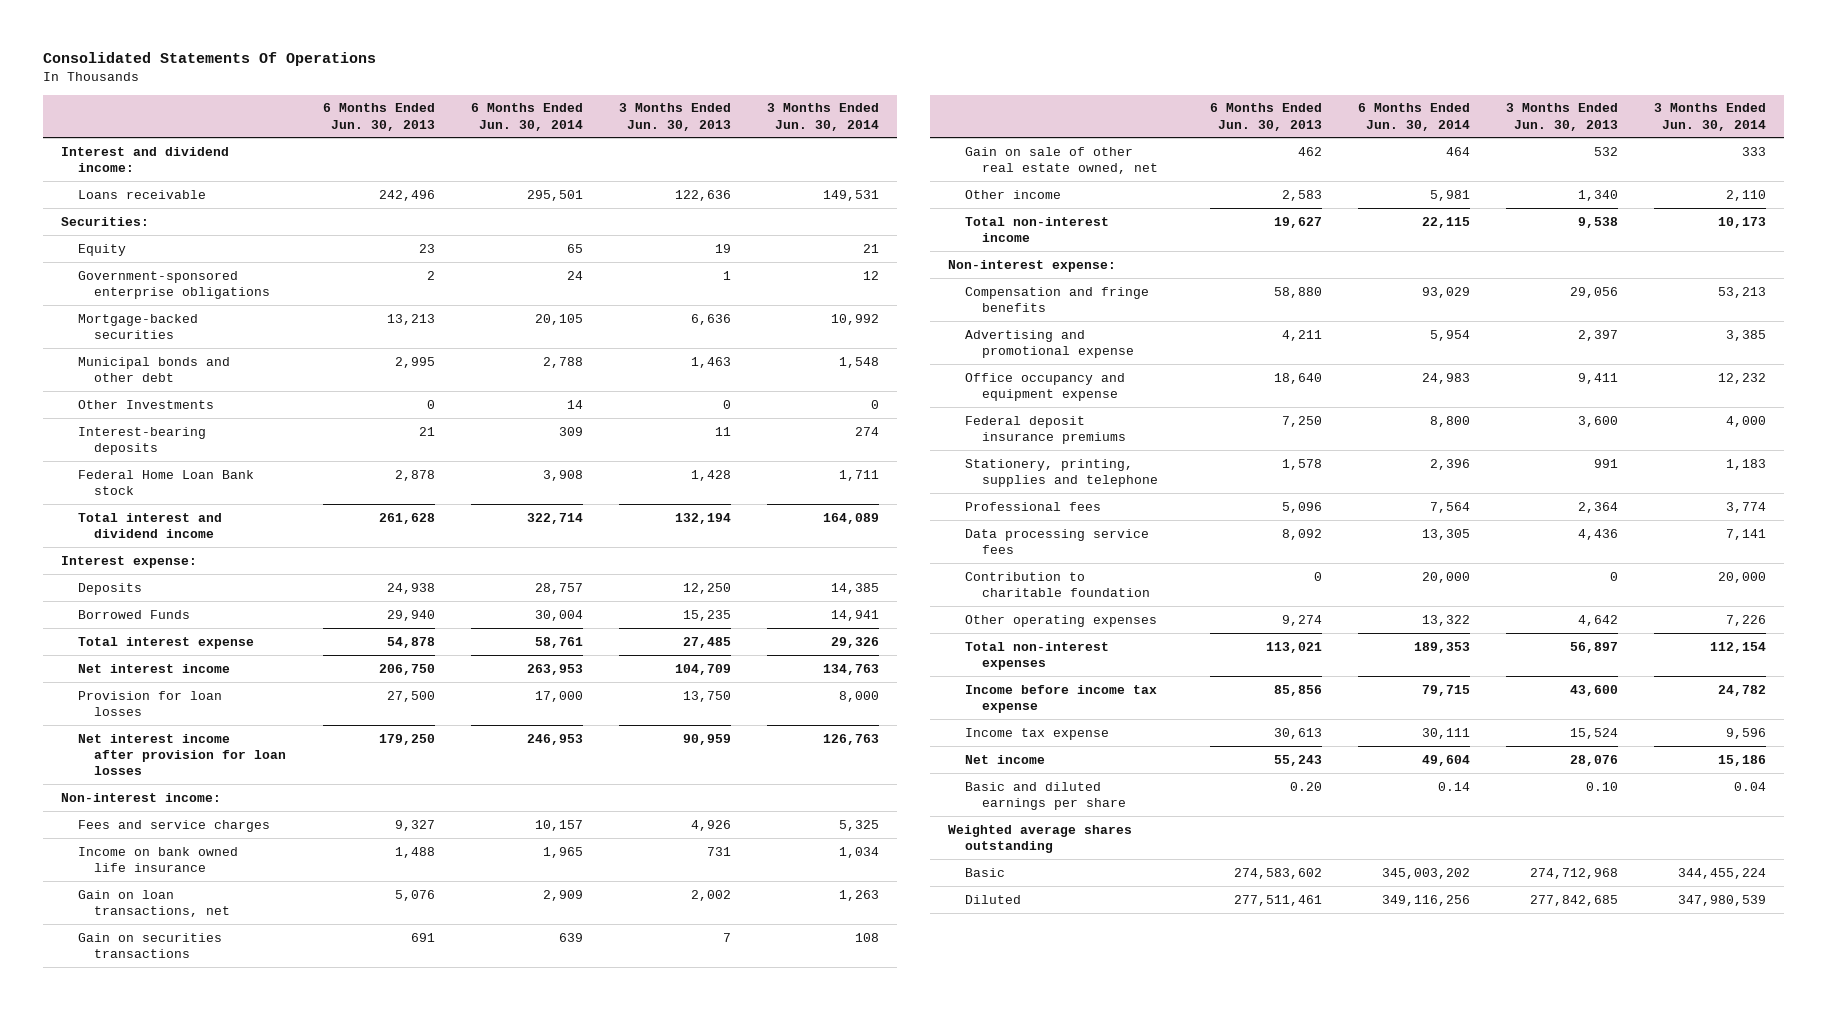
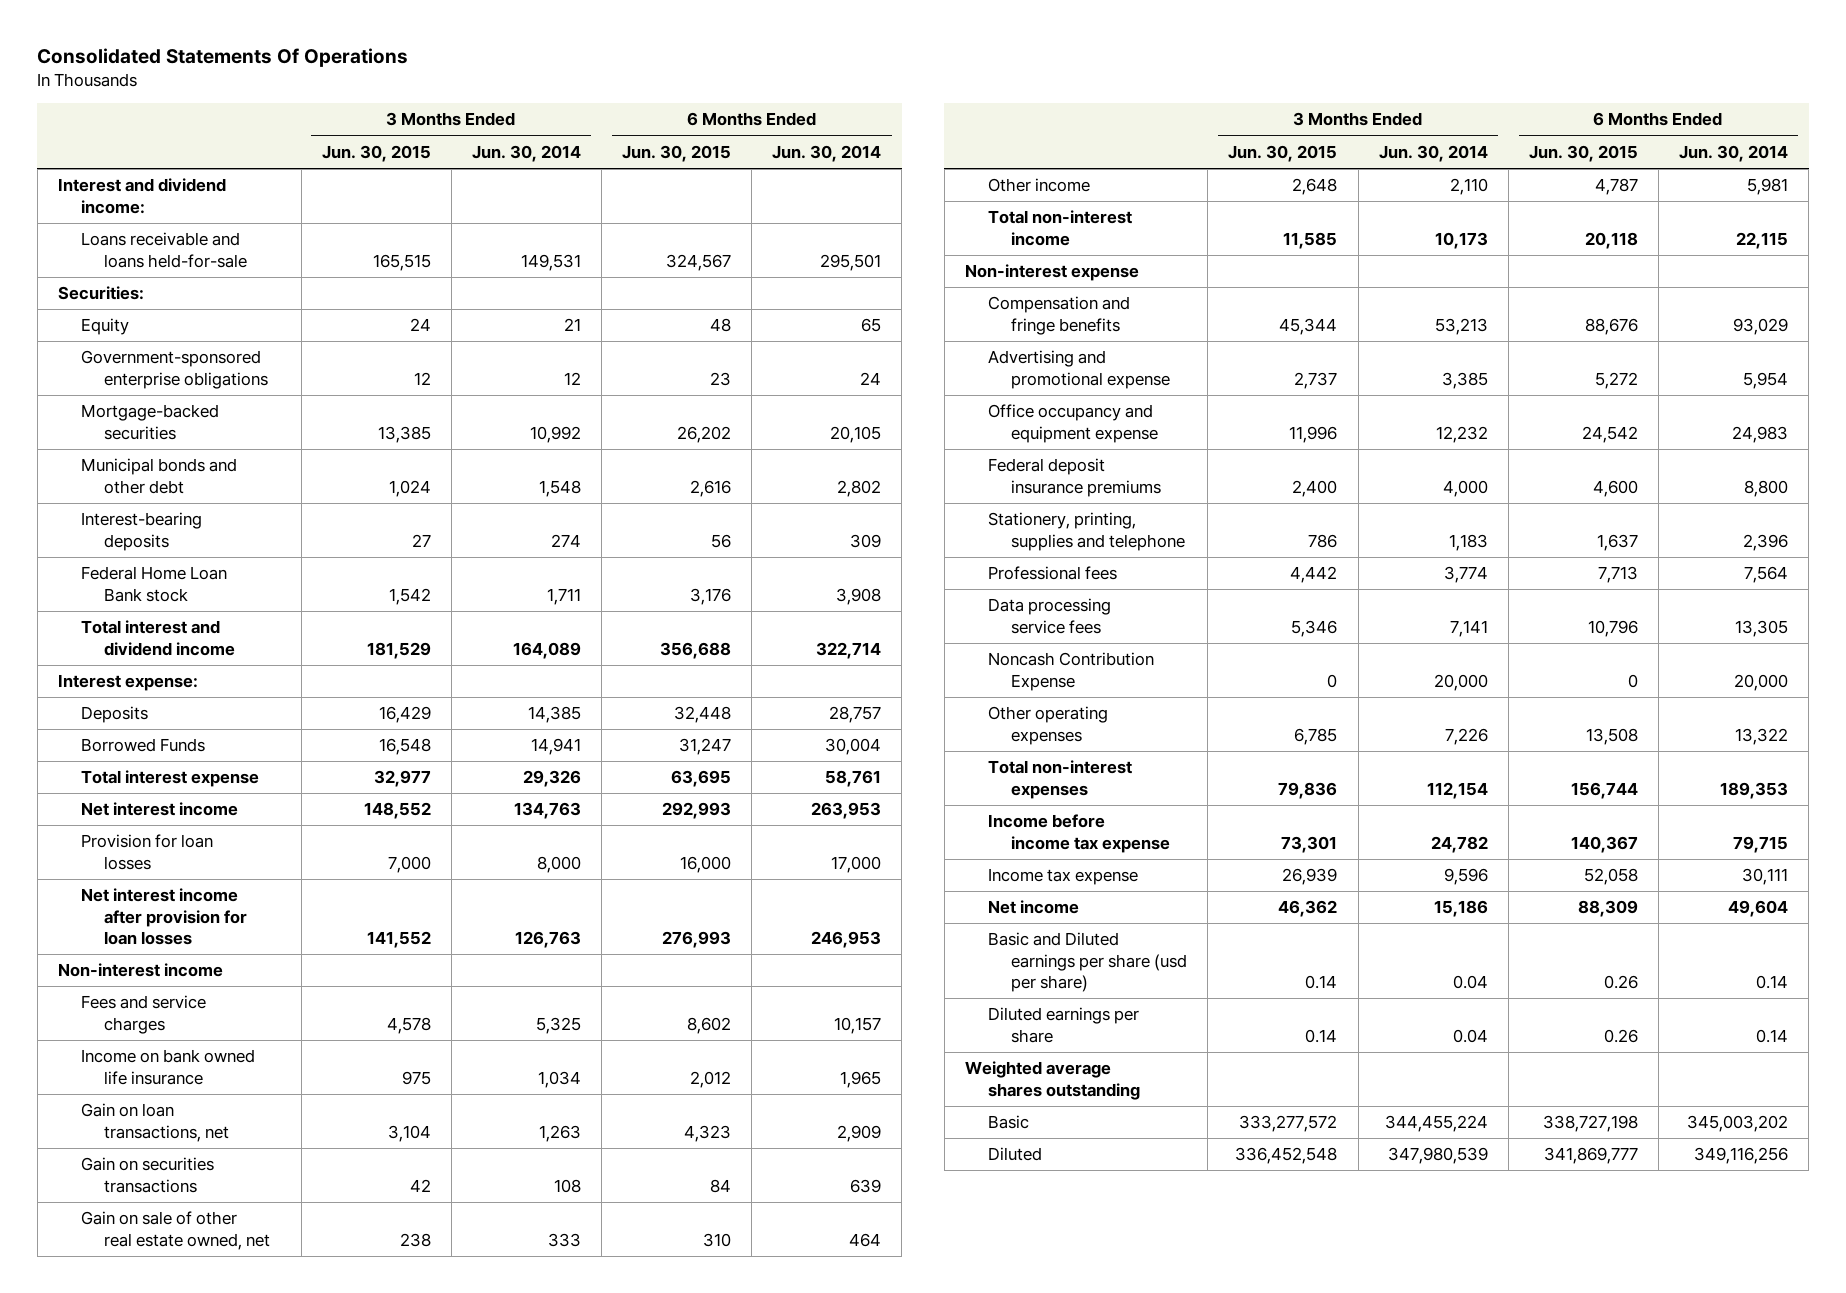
- | 6 Months Ended Jun. 30, 2013 | 6 Months Ended Jun. 30, 2014 | 3 Months Ended Jun. 30, 2013 | 3 Months Ended Jun. 30, 2014
+ | 3 Months Ended Jun. 30, 2015 | 3 Months Ended Jun. 30, 2014 | 6 Months Ended Jun. 30, 2015 | 6 Months Ended Jun. 30, 2014
- Loans receivable | 242,496 | 295,501 | 122,636 | 149,531
+ Loans receivable and loans held-for-sale | 165,515 | 149,531 | 324,567 | 295,501
- Municipal bonds and other debt | 2,995 | 2,788 | 1,463 | 1,548
- Other Investments | 0 | 14 | 0 | 0
+ Municipal bonds and other debt | 1,024 | 1,548 | 2,616 | 2,802
- Non-interest income:
+ Non-interest income
- Non-interest expense:
+ Non-interest expense
- Contribution to charitable foundation | 0 | 20,000 | 0 | 20,000
+ Noncash Contribution Expense | 0 | 20,000 | 0 | 20,000
- Basic and diluted earnings per share | 0.20 | 0.14 | 0.10 | 0.04
+ Basic and Diluted earnings per share (usd per share) | 0.14 | 0.04 | 0.26 | 0.14
+ Diluted earnings per share | 0.14 | 0.04 | 0.26 | 0.14

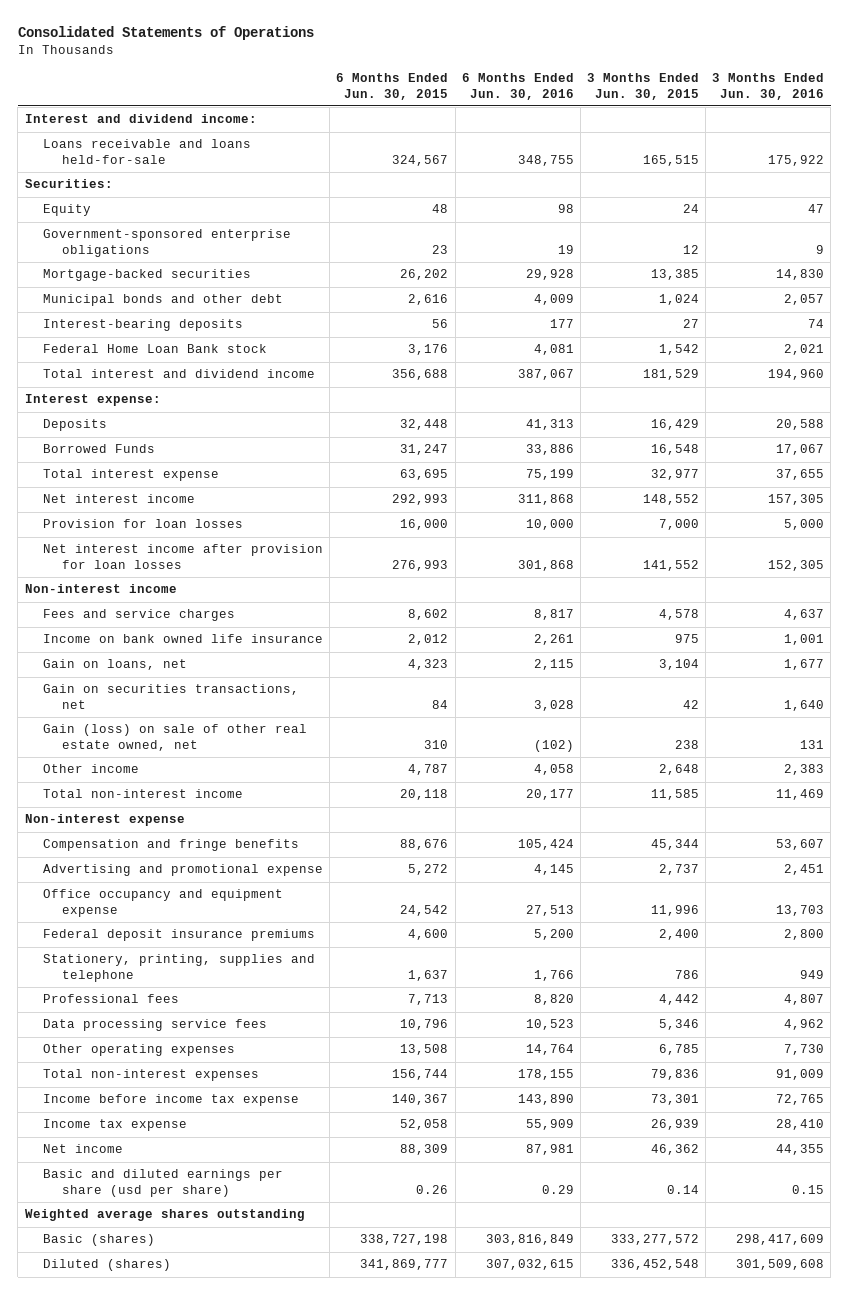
- Consolidated Statements Of Operations
+ Consolidated Statements of Operations
- | 3 Months Ended Jun. 30, 2015 | 3 Months Ended Jun. 30, 2014 | 6 Months Ended Jun. 30, 2015 | 6 Months Ended Jun. 30, 2014
+ | 6 Months Ended Jun. 30, 2015 | 6 Months Ended Jun. 30, 2016 | 3 Months Ended Jun. 30, 2015 | 3 Months Ended Jun. 30, 2016
- Gain on loan transactions, net | 3,104 | 1,263 | 4,323 | 2,909
- Gain on securities transactions | 42 | 108 | 84 | 639
- Gain on sale of other real estate owned, net | 238 | 333 | 310 | 464
+ Gain on loans, net | 4,323 | 2,115 | 3,104 | 1,677
+ Gain on securities transactions, net | 84 | 3,028 | 42 | 1,640
+ Gain (loss) on sale of other real estate owned, net | 310 | (102) | 238 | 131
- Noncash Contribution Expense | 0 | 20,000 | 0 | 20,000
- Basic and Diluted earnings per share (usd per share) | 0.14 | 0.04 | 0.26 | 0.14
- Diluted earnings per share | 0.14 | 0.04 | 0.26 | 0.14
+ Basic and diluted earnings per share (usd per share) | 0.26 | 0.29 | 0.14 | 0.15
- Basic | 333,277,572 | 344,455,224 | 338,727,198 | 345,003,202
- Diluted | 336,452,548 | 347,980,539 | 341,869,777 | 349,116,256
+ Basic (shares) | 338,727,198 | 303,816,849 | 333,277,572 | 298,417,609
+ Diluted (shares) | 341,869,777 | 307,032,615 | 336,452,548 | 301,509,608

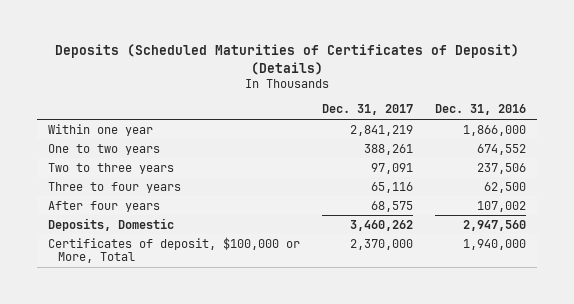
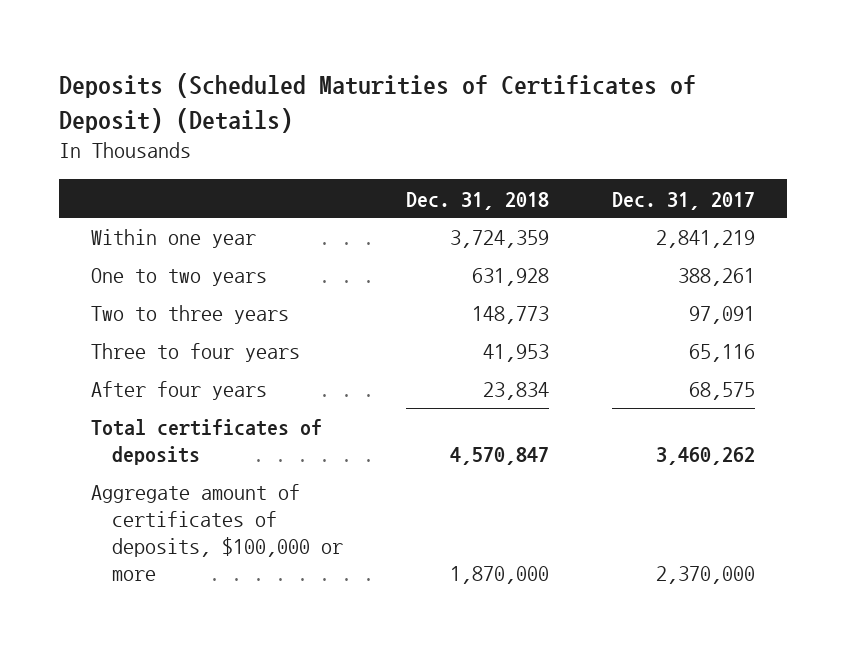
- | Dec. 31, 2017 | Dec. 31, 2016
+ | Dec. 31, 2018 | Dec. 31, 2017
- Deposits, Domestic | 3,460,262 | 2,947,560
- Certificates of deposit, $100,000 or More, Total | 2,370,000 | 1,940,000
+ Total certificates of deposits | 4,570,847 | 3,460,262
+ Aggregate amount of certificates of deposits, $100,000 or more | 1,870,000 | 2,370,000

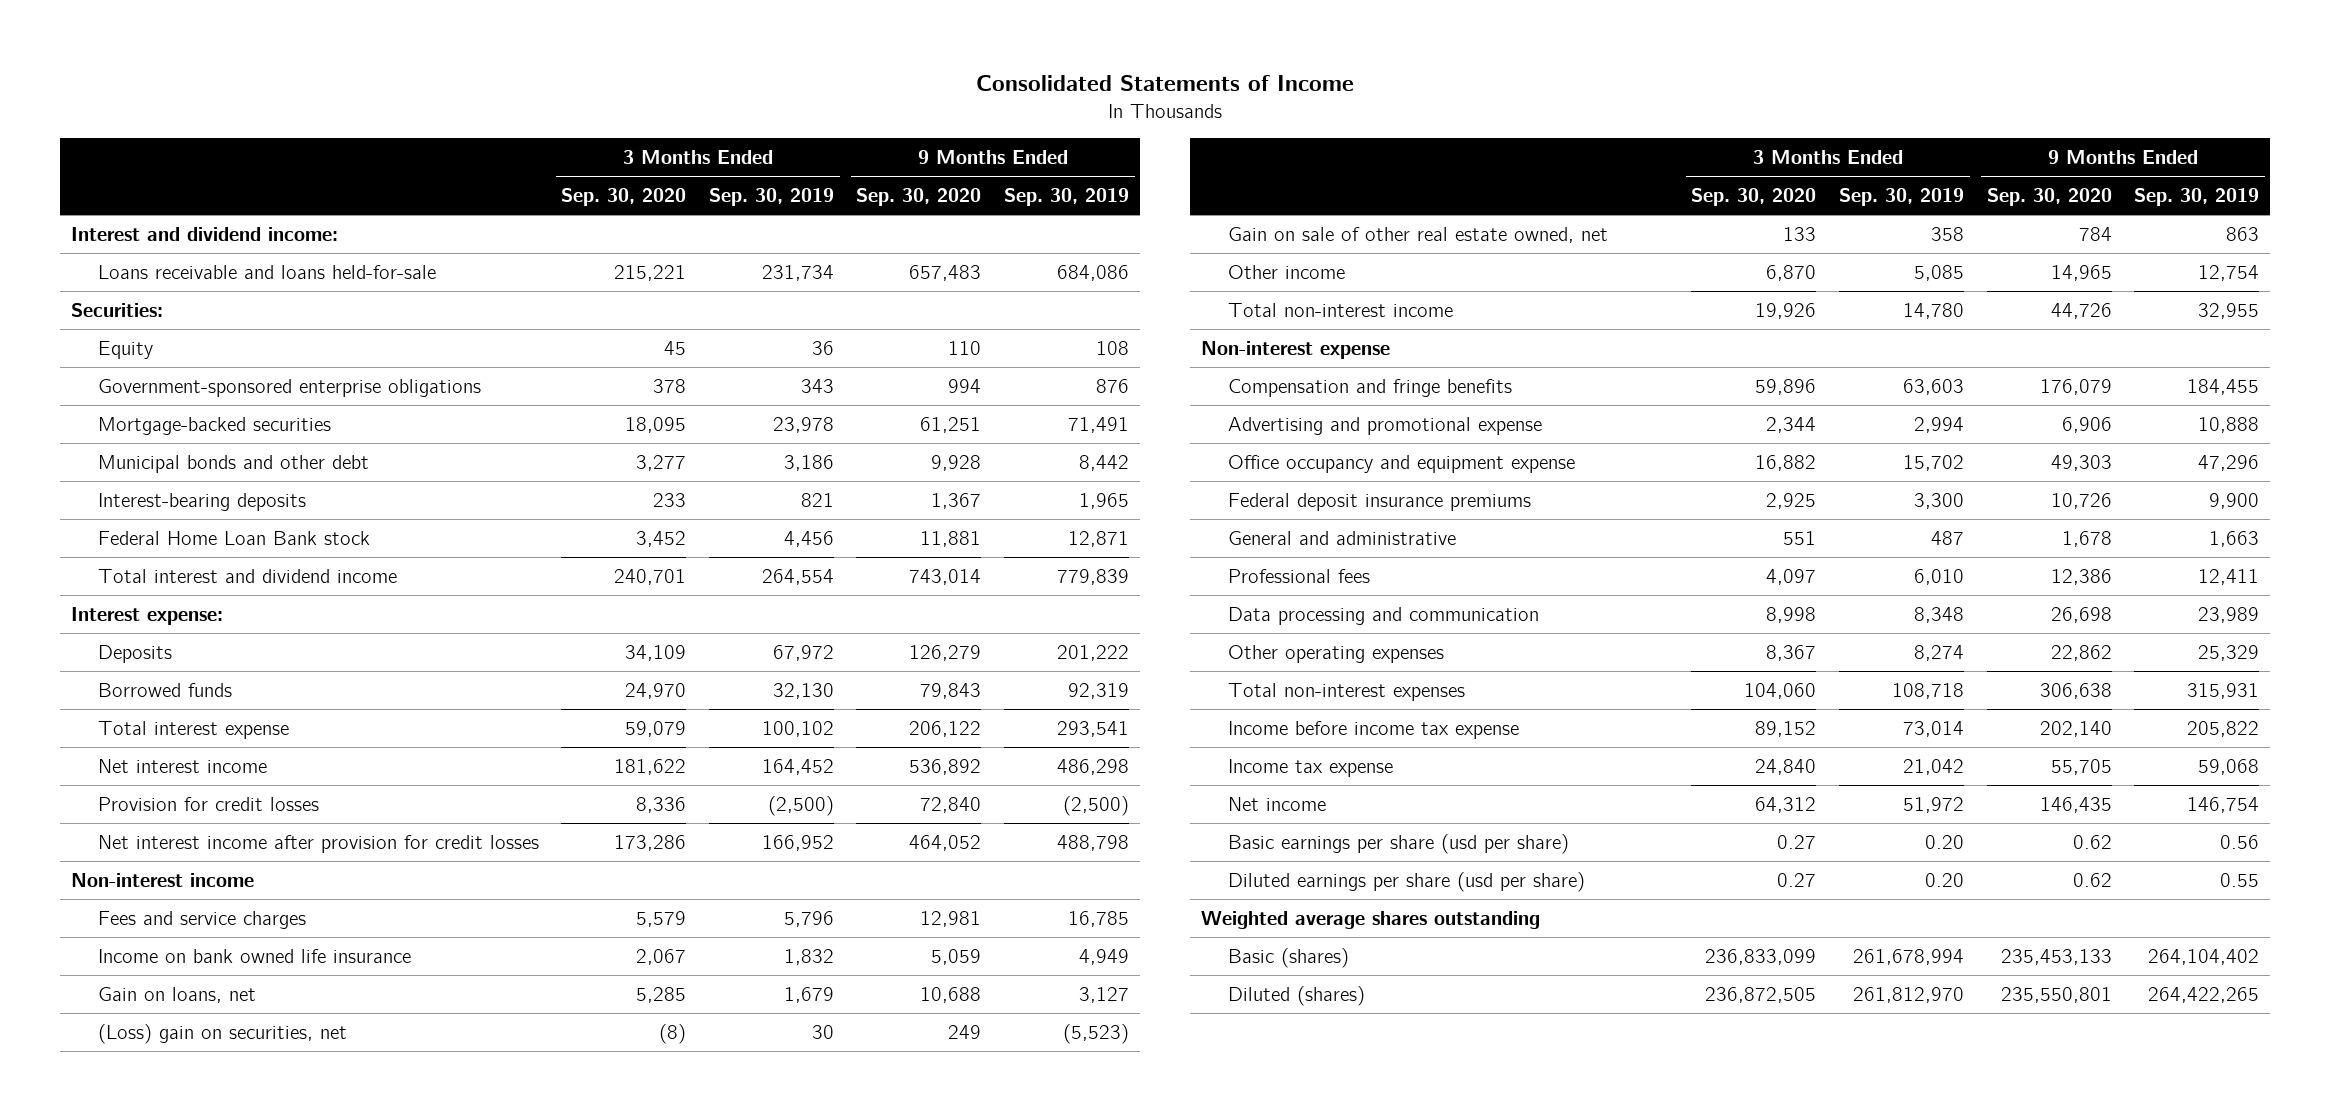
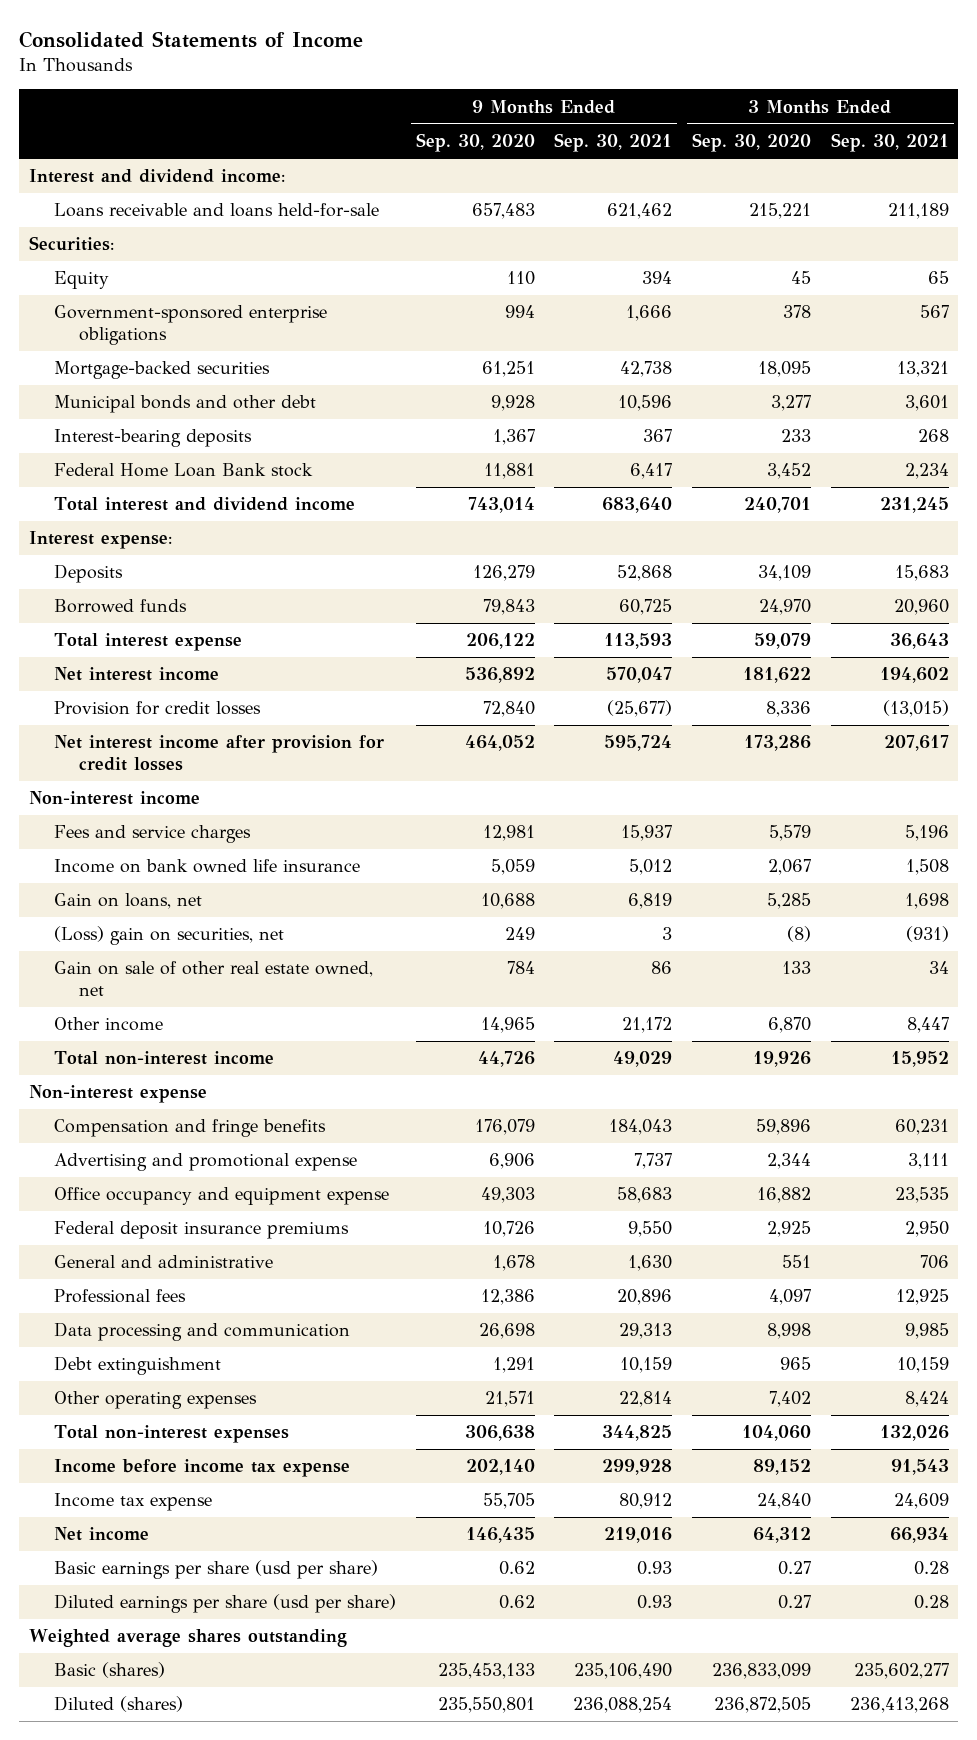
- | 3 Months Ended Sep. 30, 2020 | 3 Months Ended Sep. 30, 2019 | 9 Months Ended Sep. 30, 2020 | 9 Months Ended Sep. 30, 2019
+ | 9 Months Ended Sep. 30, 2020 | 9 Months Ended Sep. 30, 2021 | 3 Months Ended Sep. 30, 2020 | 3 Months Ended Sep. 30, 2021
- Other operating expenses | 8,367 | 8,274 | 22,862 | 25,329
+ Debt extinguishment | 1,291 | 10,159 | 965 | 10,159
+ Other operating expenses | 21,571 | 22,814 | 7,402 | 8,424

